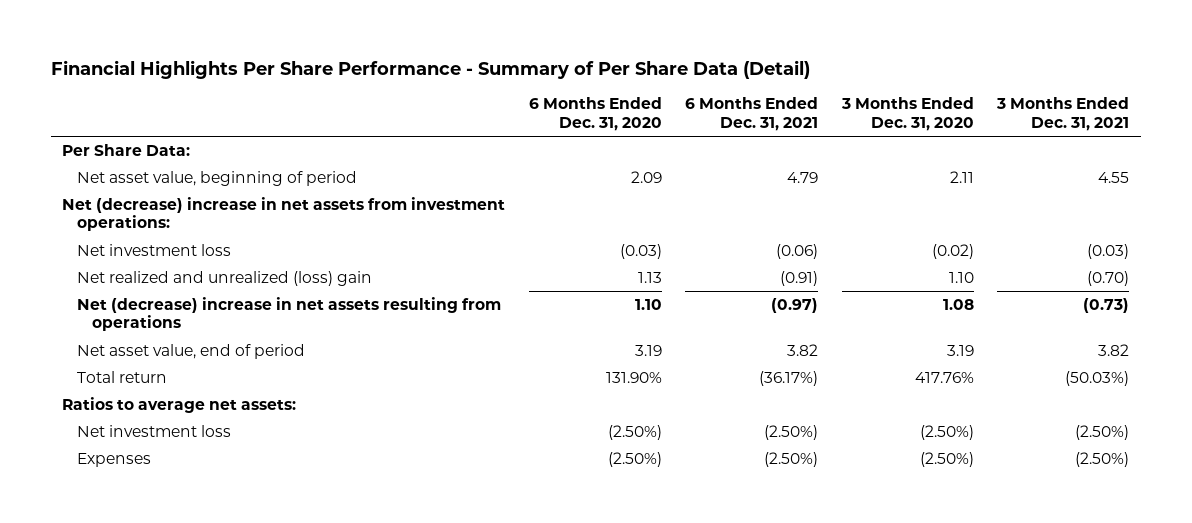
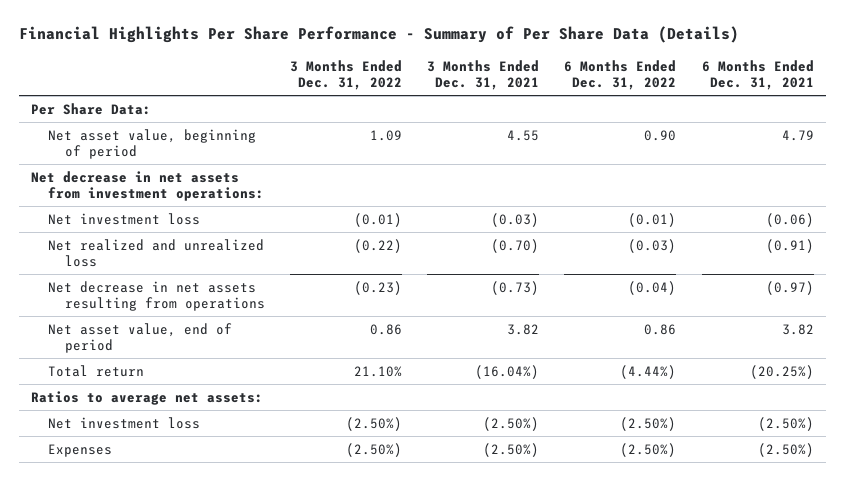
- Financial Highlights Per Share Performance - Summary of Per Share Data (Detail)
+ Financial Highlights Per Share Performance - Summary of Per Share Data (Details)
- | 6 Months Ended Dec. 31, 2020 | 6 Months Ended Dec. 31, 2021 | 3 Months Ended Dec. 31, 2020 | 3 Months Ended Dec. 31, 2021
+ | 3 Months Ended Dec. 31, 2022 | 3 Months Ended Dec. 31, 2021 | 6 Months Ended Dec. 31, 2022 | 6 Months Ended Dec. 31, 2021
- Net (decrease) increase in net assets from investment operations:
+ Net decrease in net assets from investment operations:
- Net realized and unrealized (loss) gain | 1.13 | (0.91) | 1.10 | (0.70)
- Net (decrease) increase in net assets resulting from operations | 1.10 | (0.97) | 1.08 | (0.73)
+ Net realized and unrealized loss | (0.22) | (0.70) | (0.03) | (0.91)
+ Net decrease in net assets resulting from operations | (0.23) | (0.73) | (0.04) | (0.97)
- Total return | 131.90% | (36.17%) | 417.76% | (50.03%)
+ Total return | 21.10% | (16.04%) | (4.44%) | (20.25%)

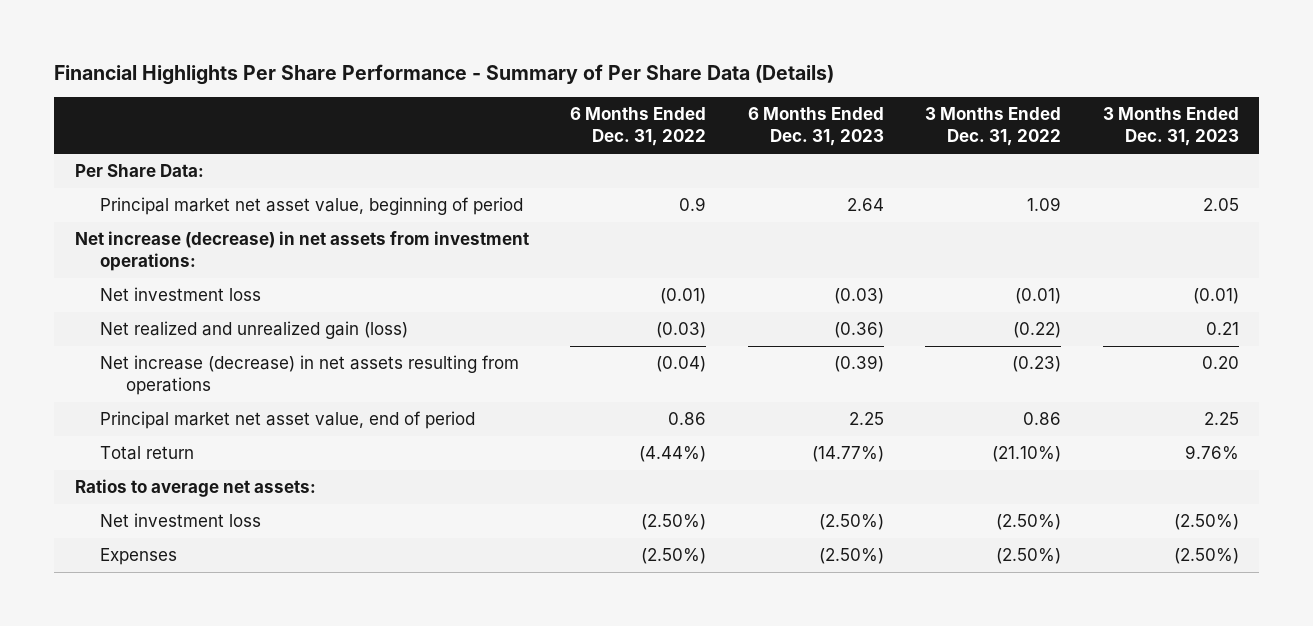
- | 3 Months Ended Dec. 31, 2022 | 3 Months Ended Dec. 31, 2021 | 6 Months Ended Dec. 31, 2022 | 6 Months Ended Dec. 31, 2021
+ | 6 Months Ended Dec. 31, 2022 | 6 Months Ended Dec. 31, 2023 | 3 Months Ended Dec. 31, 2022 | 3 Months Ended Dec. 31, 2023
- Net asset value, beginning of period | 1.09 | 4.55 | 0.90 | 4.79
- Net decrease in net assets from investment operations:
+ Principal market net asset value, beginning of period | 0.9 | 2.64 | 1.09 | 2.05
+ Net increase (decrease) in net assets from investment operations:
- Net realized and unrealized loss | (0.22) | (0.70) | (0.03) | (0.91)
- Net decrease in net assets resulting from operations | (0.23) | (0.73) | (0.04) | (0.97)
- Net asset value, end of period | 0.86 | 3.82 | 0.86 | 3.82
- Total return | 21.10% | (16.04%) | (4.44%) | (20.25%)
+ Net realized and unrealized gain (loss) | (0.03) | (0.36) | (0.22) | 0.21
+ Net increase (decrease) in net assets resulting from operations | (0.04) | (0.39) | (0.23) | 0.20
+ Principal market net asset value, end of period | 0.86 | 2.25 | 0.86 | 2.25
+ Total return | (4.44%) | (14.77%) | (21.10%) | 9.76%

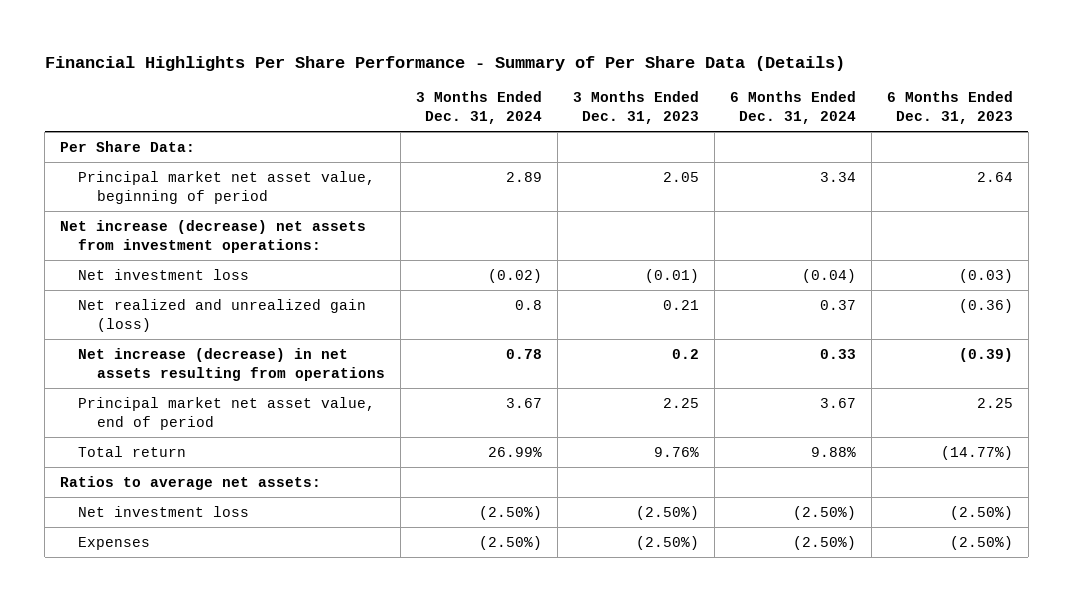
- | 6 Months Ended Dec. 31, 2022 | 6 Months Ended Dec. 31, 2023 | 3 Months Ended Dec. 31, 2022 | 3 Months Ended Dec. 31, 2023
+ | 3 Months Ended Dec. 31, 2024 | 3 Months Ended Dec. 31, 2023 | 6 Months Ended Dec. 31, 2024 | 6 Months Ended Dec. 31, 2023
- Net increase (decrease) in net assets from investment operations:
+ Net increase (decrease) net assets from investment operations:
- Net increase (decrease) in net assets resulting from operations | (0.04) | (0.39) | (0.23) | 0.20
+ Net increase (decrease) in net assets resulting from operations | 0.78 | 0.2 | 0.33 | (0.39)

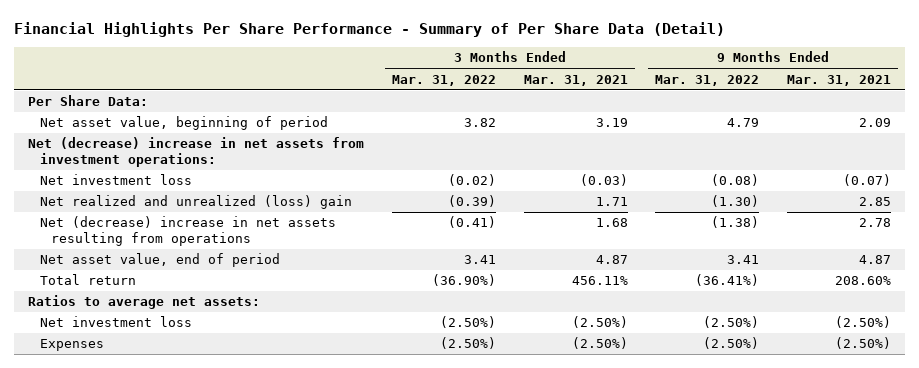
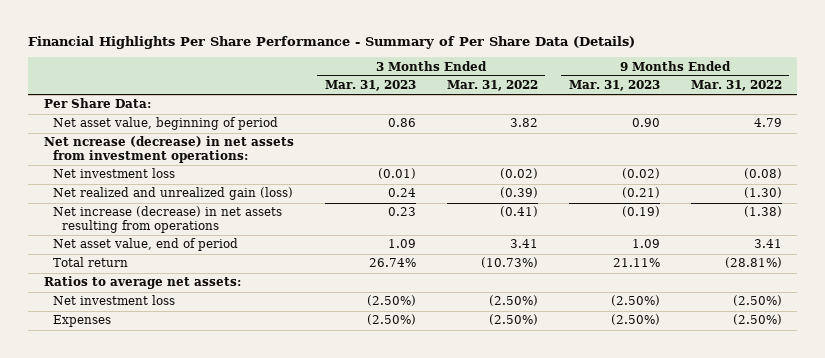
- Financial Highlights Per Share Performance - Summary of Per Share Data (Detail)
+ Financial Highlights Per Share Performance - Summary of Per Share Data (Details)
- | 3 Months Ended Mar. 31, 2022 | 3 Months Ended Mar. 31, 2021 | 9 Months Ended Mar. 31, 2022 | 9 Months Ended Mar. 31, 2021
+ | 3 Months Ended Mar. 31, 2023 | 3 Months Ended Mar. 31, 2022 | 9 Months Ended Mar. 31, 2023 | 9 Months Ended Mar. 31, 2022
- Net (decrease) increase in net assets from investment operations:
+ Net ncrease (decrease) in net assets from investment operations:
- Net realized and unrealized (loss) gain | (0.39) | 1.71 | (1.30) | 2.85
- Net (decrease) increase in net assets resulting from operations | (0.41) | 1.68 | (1.38) | 2.78
+ Net realized and unrealized gain (loss) | 0.24 | (0.39) | (0.21) | (1.30)
+ Net increase (decrease) in net assets resulting from operations | 0.23 | (0.41) | (0.19) | (1.38)
- Total return | (36.90%) | 456.11% | (36.41%) | 208.60%
+ Total return | 26.74% | (10.73%) | 21.11% | (28.81%)

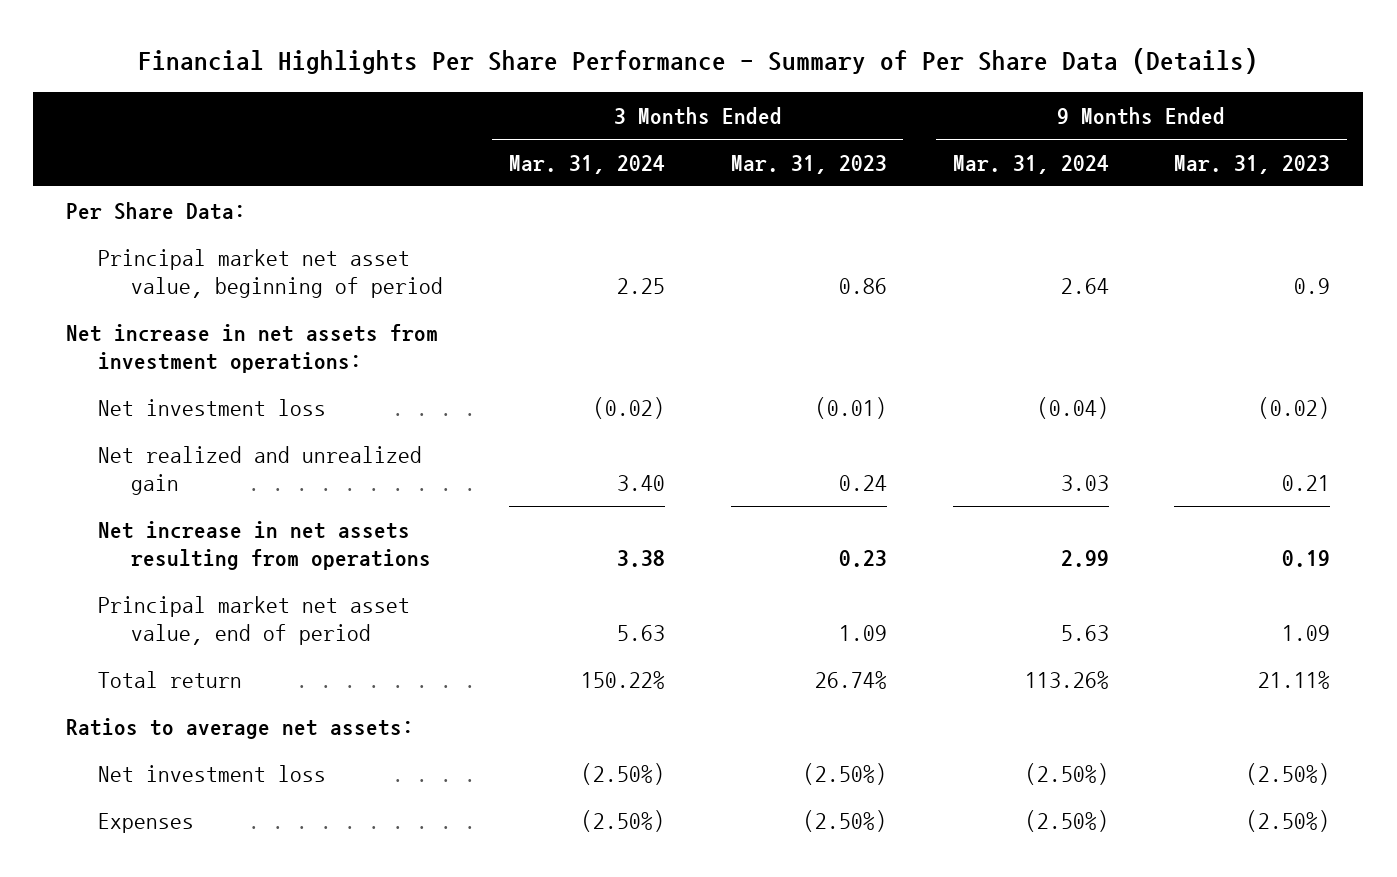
- | 3 Months Ended Mar. 31, 2023 | 3 Months Ended Mar. 31, 2022 | 9 Months Ended Mar. 31, 2023 | 9 Months Ended Mar. 31, 2022
+ | 3 Months Ended Mar. 31, 2024 | 3 Months Ended Mar. 31, 2023 | 9 Months Ended Mar. 31, 2024 | 9 Months Ended Mar. 31, 2023
- Net asset value, beginning of period | 0.86 | 3.82 | 0.90 | 4.79
- Net ncrease (decrease) in net assets from investment operations:
+ Principal market net asset value, beginning of period | 2.25 | 0.86 | 2.64 | 0.9
+ Net increase in net assets from investment operations:
- Net realized and unrealized gain (loss) | 0.24 | (0.39) | (0.21) | (1.30)
- Net increase (decrease) in net assets resulting from operations | 0.23 | (0.41) | (0.19) | (1.38)
- Net asset value, end of period | 1.09 | 3.41 | 1.09 | 3.41
+ Net realized and unrealized gain | 3.40 | 0.24 | 3.03 | 0.21
+ Net increase in net assets resulting from operations | 3.38 | 0.23 | 2.99 | 0.19
+ Principal market net asset value, end of period | 5.63 | 1.09 | 5.63 | 1.09

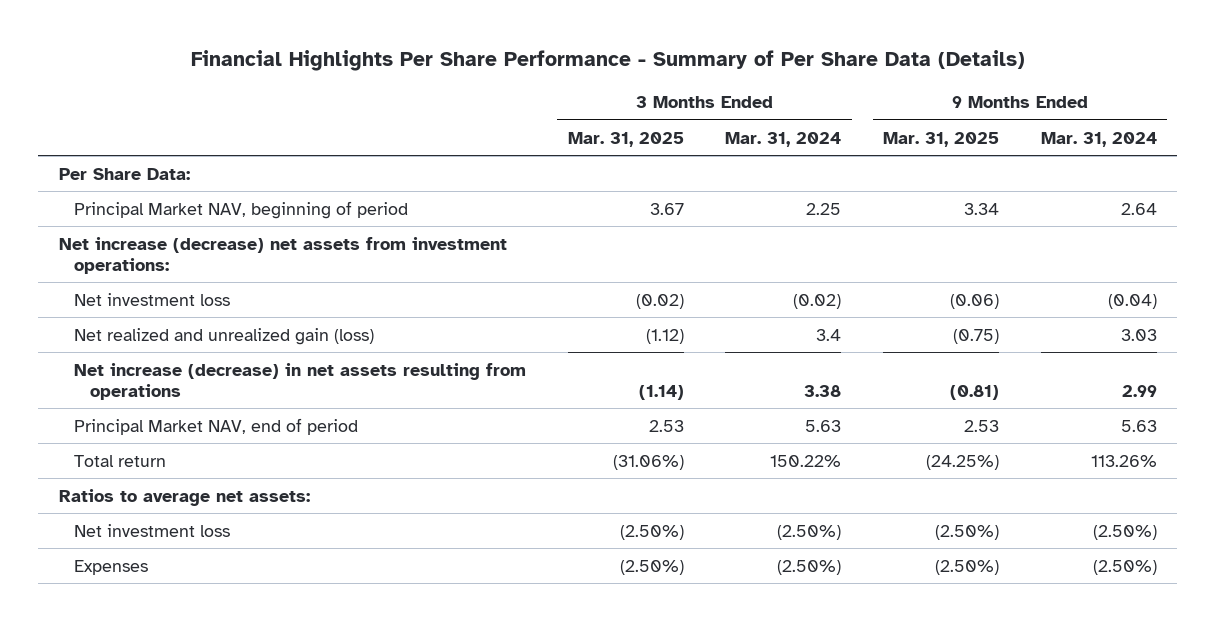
- | 3 Months Ended Mar. 31, 2024 | 3 Months Ended Mar. 31, 2023 | 9 Months Ended Mar. 31, 2024 | 9 Months Ended Mar. 31, 2023
+ | 3 Months Ended Mar. 31, 2025 | 3 Months Ended Mar. 31, 2024 | 9 Months Ended Mar. 31, 2025 | 9 Months Ended Mar. 31, 2024
- Principal market net asset value, beginning of period | 2.25 | 0.86 | 2.64 | 0.9
- Net increase in net assets from investment operations:
+ Principal Market NAV, beginning of period | 3.67 | 2.25 | 3.34 | 2.64
+ Net increase (decrease) net assets from investment operations:
- Net realized and unrealized gain | 3.40 | 0.24 | 3.03 | 0.21
- Net increase in net assets resulting from operations | 3.38 | 0.23 | 2.99 | 0.19
- Principal market net asset value, end of period | 5.63 | 1.09 | 5.63 | 1.09
+ Net realized and unrealized gain (loss) | (1.12) | 3.4 | (0.75) | 3.03
+ Net increase (decrease) in net assets resulting from operations | (1.14) | 3.38 | (0.81) | 2.99
+ Principal Market NAV, end of period | 2.53 | 5.63 | 2.53 | 5.63

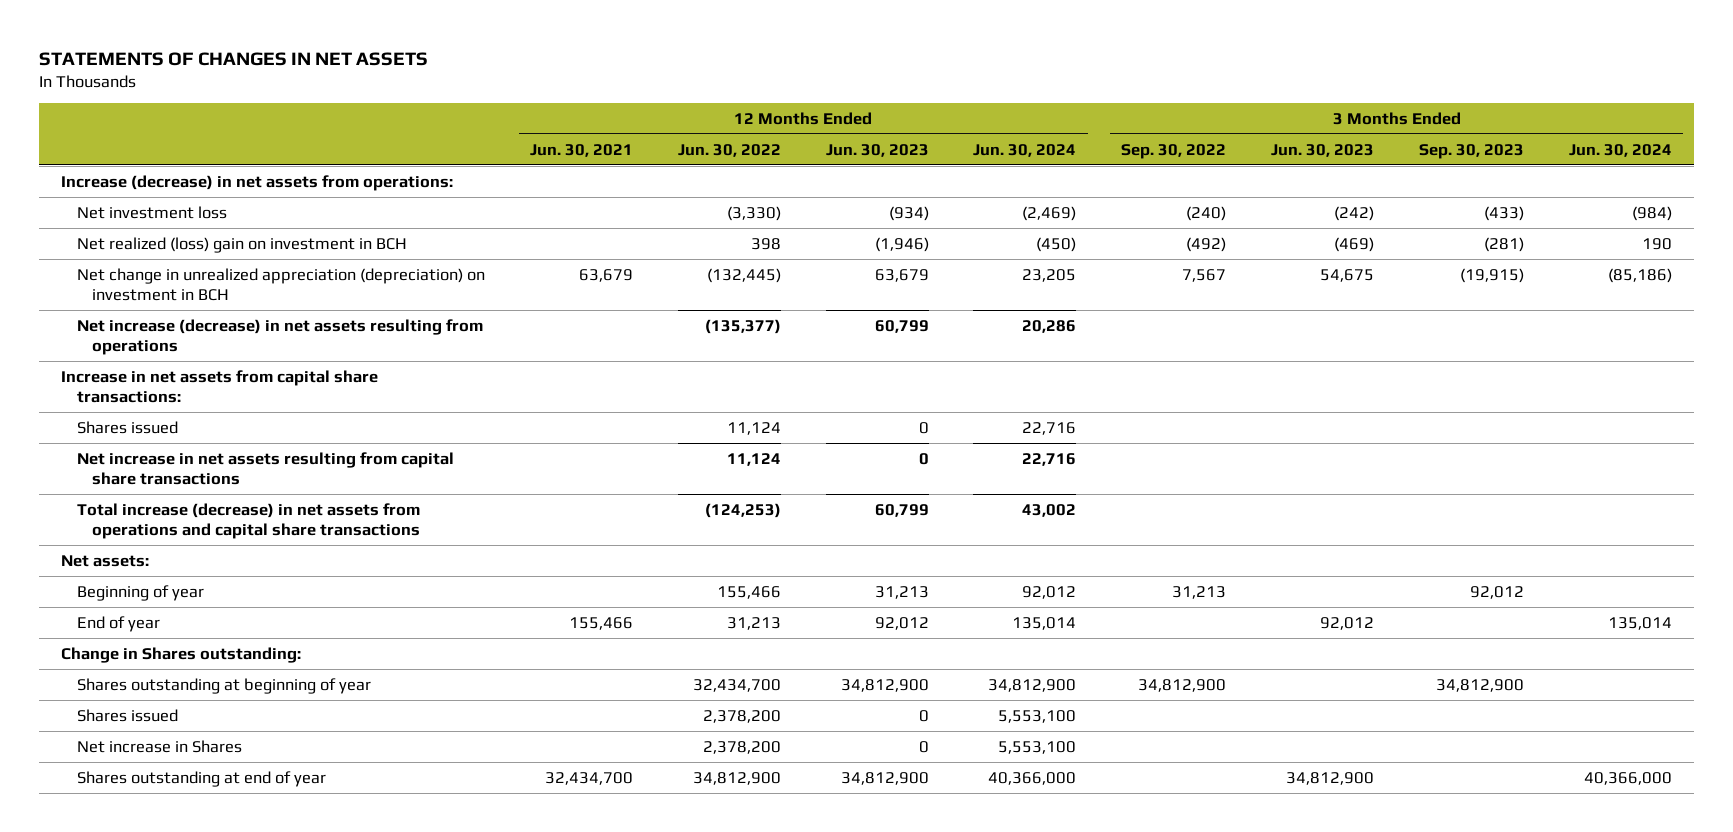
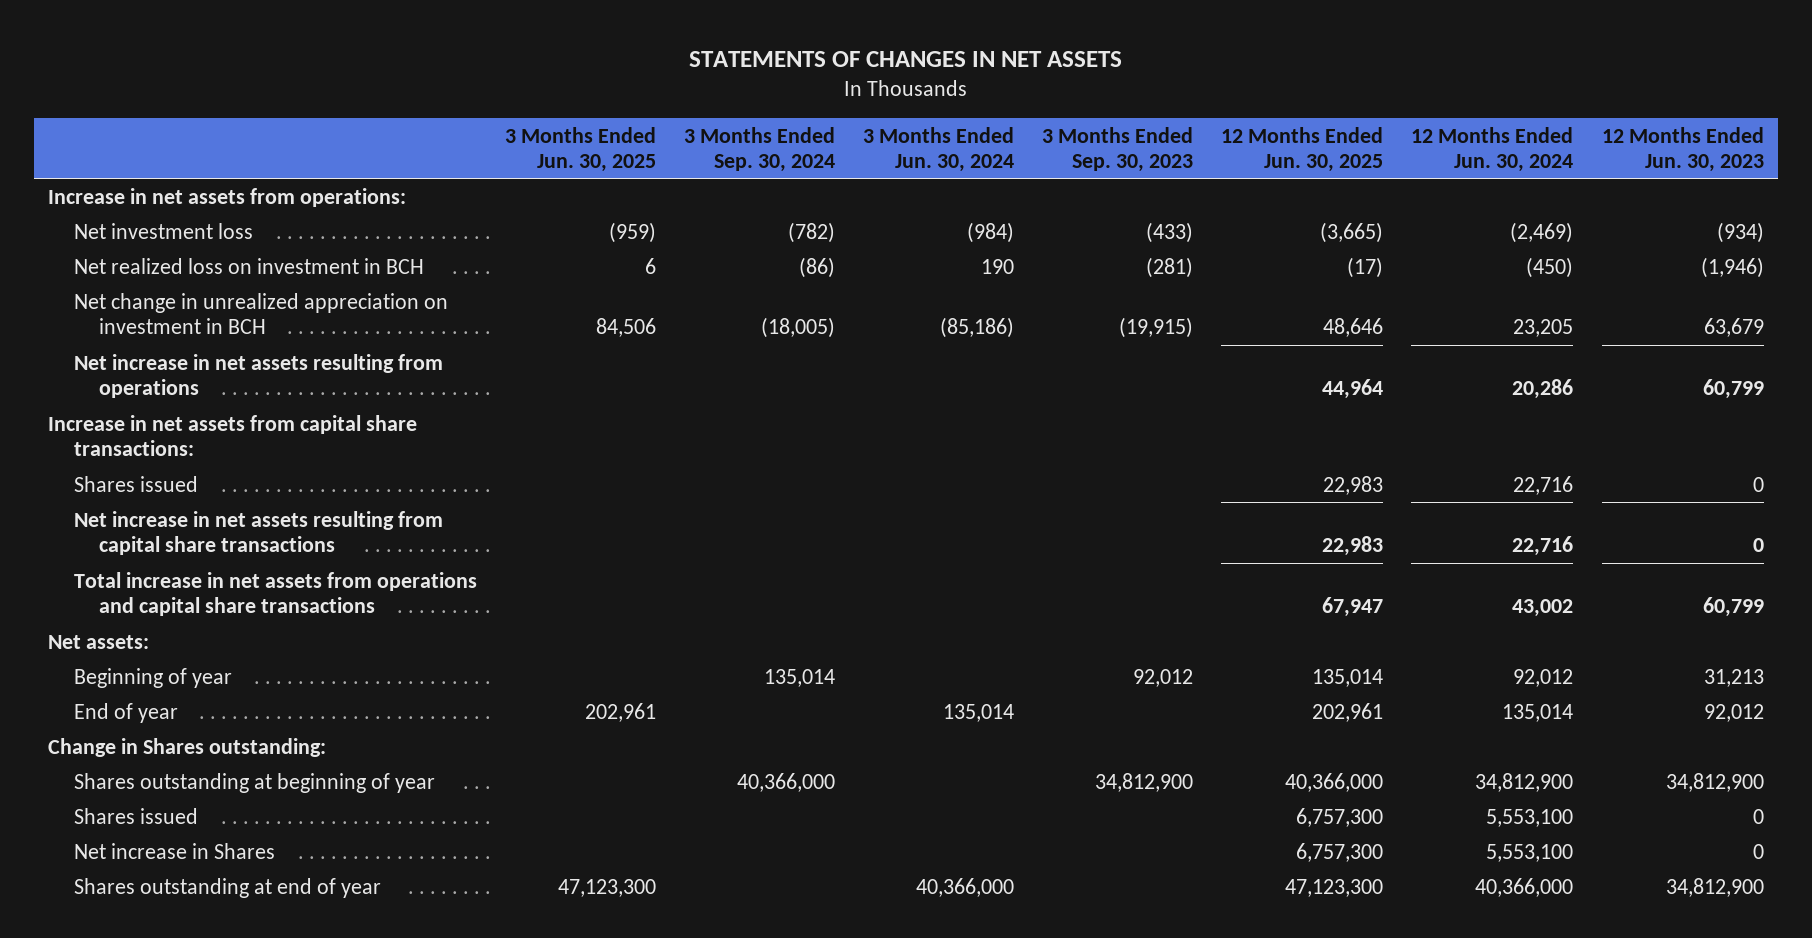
- | 12 Months Ended Jun. 30, 2021 | 12 Months Ended Jun. 30, 2022 | 12 Months Ended Jun. 30, 2023 | 12 Months Ended Jun. 30, 2024 | 3 Months Ended Sep. 30, 2022 | 3 Months Ended Jun. 30, 2023 | 3 Months Ended Sep. 30, 2023 | 3 Months Ended Jun. 30, 2024
+ | 3 Months Ended Jun. 30, 2025 | 3 Months Ended Sep. 30, 2024 | 3 Months Ended Jun. 30, 2024 | 3 Months Ended Sep. 30, 2023 | 12 Months Ended Jun. 30, 2025 | 12 Months Ended Jun. 30, 2024 | 12 Months Ended Jun. 30, 2023
- Increase (decrease) in net assets from operations:
+ Increase in net assets from operations:
- Net realized (loss) gain on investment in BCH | | 398 | (1,946) | (450) | (492) | (469) | (281) | 190
- Net change in unrealized appreciation (depreciation) on investment in BCH | 63,679 | (132,445) | 63,679 | 23,205 | 7,567 | 54,675 | (19,915) | (85,186)
- Net increase (decrease) in net assets resulting from operations | | (135,377) | 60,799 | 20,286 | | | |
+ Net realized loss on investment in BCH | 6 | (86) | 190 | (281) | (17) | (450) | (1,946)
+ Net change in unrealized appreciation on investment in BCH | 84,506 | (18,005) | (85,186) | (19,915) | 48,646 | 23,205 | 63,679
+ Net increase in net assets resulting from operations | | | | | 44,964 | 20,286 | 60,799
- Total increase (decrease) in net assets from operations and capital share transactions | | (124,253) | 60,799 | 43,002 | | | |
+ Total increase in net assets from operations and capital share transactions | | | | | 67,947 | 43,002 | 60,799

